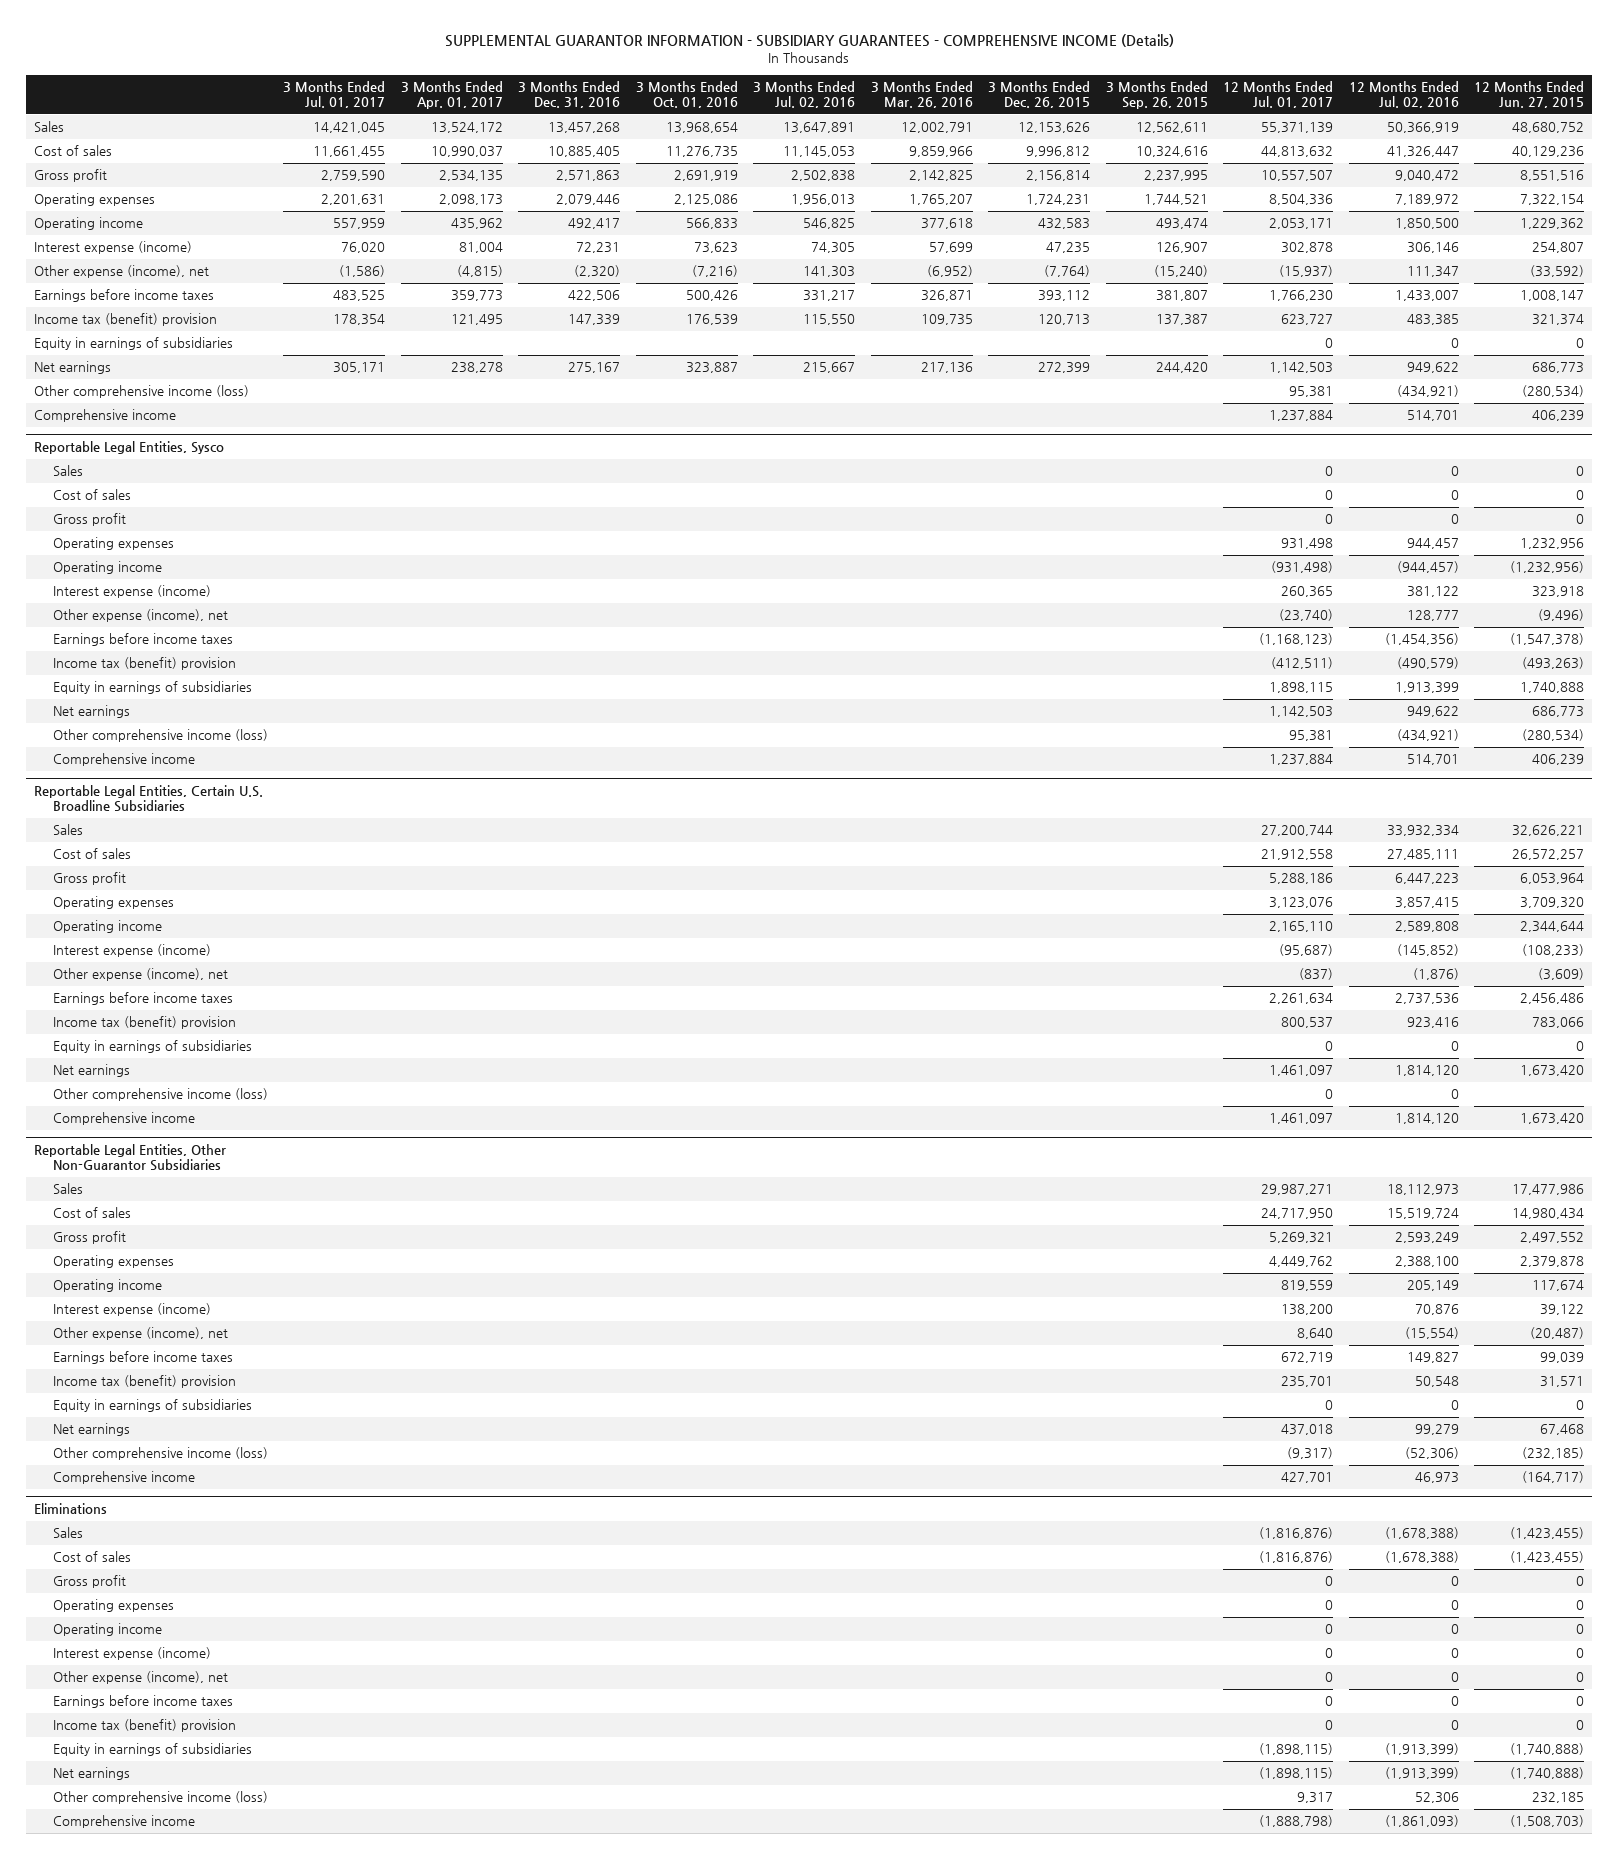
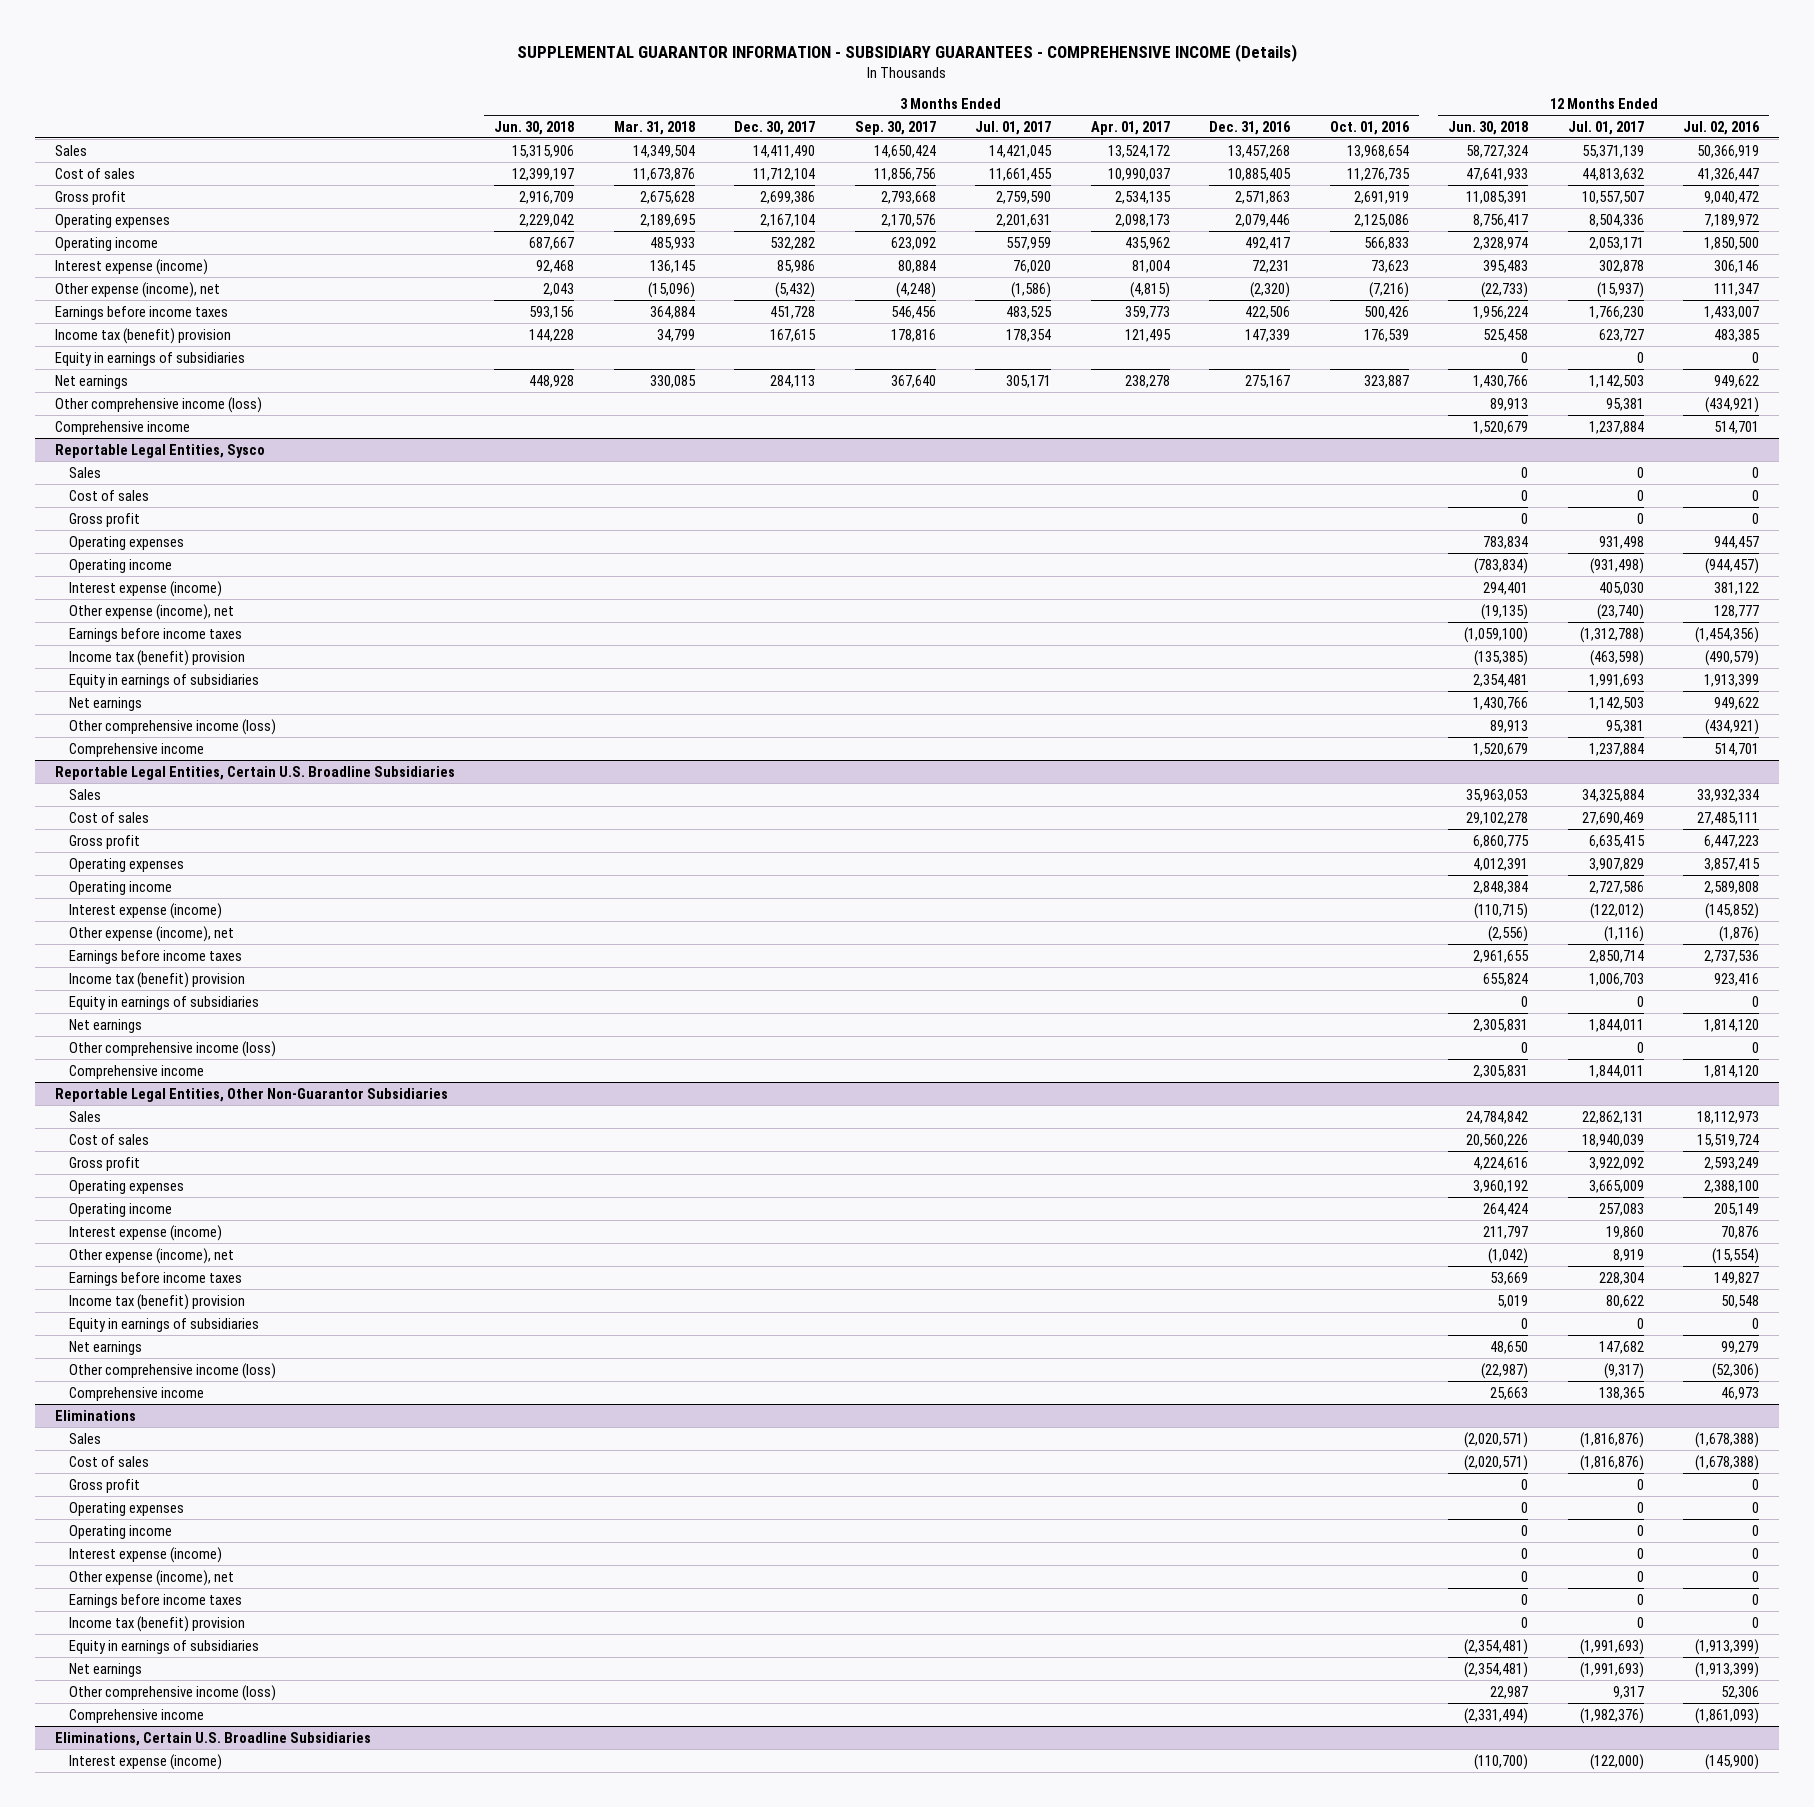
- | 3 Months Ended Jul. 01, 2017 | 3 Months Ended Apr. 01, 2017 | 3 Months Ended Dec. 31, 2016 | 3 Months Ended Oct. 01, 2016 | 3 Months Ended Jul. 02, 2016 | 3 Months Ended Mar. 26, 2016 | 3 Months Ended Dec. 26, 2015 | 3 Months Ended Sep. 26, 2015 | 12 Months Ended Jul. 01, 2017 | 12 Months Ended Jul. 02, 2016 | 12 Months Ended Jun. 27, 2015
+ | 3 Months Ended Jun. 30, 2018 | 3 Months Ended Mar. 31, 2018 | 3 Months Ended Dec. 30, 2017 | 3 Months Ended Sep. 30, 2017 | 3 Months Ended Jul. 01, 2017 | 3 Months Ended Apr. 01, 2017 | 3 Months Ended Dec. 31, 2016 | 3 Months Ended Oct. 01, 2016 | 12 Months Ended Jun. 30, 2018 | 12 Months Ended Jul. 01, 2017 | 12 Months Ended Jul. 02, 2016
@ Reportable Legal Entities, Sysco
- Interest expense (income) | | | | | | | | | 260,365 | 381,122 | 323,918
+ Interest expense (income) | | | | | | | | | 294,401 | 405,030 | 381,122
- Earnings before income taxes | | | | | | | | | (1,168,123) | (1,454,356) | (1,547,378)
- Income tax (benefit) provision | | | | | | | | | (412,511) | (490,579) | (493,263)
- Equity in earnings of subsidiaries | | | | | | | | | 1,898,115 | 1,913,399 | 1,740,888
+ Earnings before income taxes | | | | | | | | | (1,059,100) | (1,312,788) | (1,454,356)
+ Income tax (benefit) provision | | | | | | | | | (135,385) | (463,598) | (490,579)
+ Equity in earnings of subsidiaries | | | | | | | | | 2,354,481 | 1,991,693 | 1,913,399
@ Reportable Legal Entities, Certain U.S. Broadline Subsidiaries
- Sales | | | | | | | | | 27,200,744 | 33,932,334 | 32,626,221
- Cost of sales | | | | | | | | | 21,912,558 | 27,485,111 | 26,572,257
- Gross profit | | | | | | | | | 5,288,186 | 6,447,223 | 6,053,964
- Operating expenses | | | | | | | | | 3,123,076 | 3,857,415 | 3,709,320
- Operating income | | | | | | | | | 2,165,110 | 2,589,808 | 2,344,644
- Interest expense (income) | | | | | | | | | (95,687) | (145,852) | (108,233)
- Other expense (income), net | | | | | | | | | (837) | (1,876) | (3,609)
- Earnings before income taxes | | | | | | | | | 2,261,634 | 2,737,536 | 2,456,486
- Income tax (benefit) provision | | | | | | | | | 800,537 | 923,416 | 783,066
+ Sales | | | | | | | | | 35,963,053 | 34,325,884 | 33,932,334
+ Cost of sales | | | | | | | | | 29,102,278 | 27,690,469 | 27,485,111
+ Gross profit | | | | | | | | | 6,860,775 | 6,635,415 | 6,447,223
+ Operating expenses | | | | | | | | | 4,012,391 | 3,907,829 | 3,857,415
+ Operating income | | | | | | | | | 2,848,384 | 2,727,586 | 2,589,808
+ Interest expense (income) | | | | | | | | | (110,715) | (122,012) | (145,852)
+ Other expense (income), net | | | | | | | | | (2,556) | (1,116) | (1,876)
+ Earnings before income taxes | | | | | | | | | 2,961,655 | 2,850,714 | 2,737,536
+ Income tax (benefit) provision | | | | | | | | | 655,824 | 1,006,703 | 923,416
- Net earnings | | | | | | | | | 1,461,097 | 1,814,120 | 1,673,420
+ Net earnings | | | | | | | | | 2,305,831 | 1,844,011 | 1,814,120
- Comprehensive income | | | | | | | | | 1,461,097 | 1,814,120 | 1,673,420
+ Comprehensive income | | | | | | | | | 2,305,831 | 1,844,011 | 1,814,120
@ Reportable Legal Entities, Other Non-Guarantor Subsidiaries
- Sales | | | | | | | | | 29,987,271 | 18,112,973 | 17,477,986
- Cost of sales | | | | | | | | | 24,717,950 | 15,519,724 | 14,980,434
- Gross profit | | | | | | | | | 5,269,321 | 2,593,249 | 2,497,552
- Operating expenses | | | | | | | | | 4,449,762 | 2,388,100 | 2,379,878
- Operating income | | | | | | | | | 819,559 | 205,149 | 117,674
- Interest expense (income) | | | | | | | | | 138,200 | 70,876 | 39,122
- Other expense (income), net | | | | | | | | | 8,640 | (15,554) | (20,487)
- Earnings before income taxes | | | | | | | | | 672,719 | 149,827 | 99,039
- Income tax (benefit) provision | | | | | | | | | 235,701 | 50,548 | 31,571
+ Sales | | | | | | | | | 24,784,842 | 22,862,131 | 18,112,973
+ Cost of sales | | | | | | | | | 20,560,226 | 18,940,039 | 15,519,724
+ Gross profit | | | | | | | | | 4,224,616 | 3,922,092 | 2,593,249
+ Operating expenses | | | | | | | | | 3,960,192 | 3,665,009 | 2,388,100
+ Operating income | | | | | | | | | 264,424 | 257,083 | 205,149
+ Interest expense (income) | | | | | | | | | 211,797 | 19,860 | 70,876
+ Other expense (income), net | | | | | | | | | (1,042) | 8,919 | (15,554)
+ Earnings before income taxes | | | | | | | | | 53,669 | 228,304 | 149,827
+ Income tax (benefit) provision | | | | | | | | | 5,019 | 80,622 | 50,548
- Net earnings | | | | | | | | | 437,018 | 99,279 | 67,468
+ Net earnings | | | | | | | | | 48,650 | 147,682 | 99,279
- Comprehensive income | | | | | | | | | 427,701 | 46,973 | (164,717)
+ Comprehensive income | | | | | | | | | 25,663 | 138,365 | 46,973
@ Eliminations
- Equity in earnings of subsidiaries | | | | | | | | | (1,898,115) | (1,913,399) | (1,740,888)
- Net earnings | | | | | | | | | (1,898,115) | (1,913,399) | (1,740,888)
+ Equity in earnings of subsidiaries | | | | | | | | | (2,354,481) | (1,991,693) | (1,913,399)
+ Net earnings | | | | | | | | | (2,354,481) | (1,991,693) | (1,913,399)
- Comprehensive income | | | | | | | | | (1,888,798) | (1,861,093) | (1,508,703)
+ Comprehensive income | | | | | | | | | (2,331,494) | (1,982,376) | (1,861,093)
+ Eliminations, Certain U.S. Broadline Subsidiaries
+ Interest expense (income) | | | | | | | | | (110,700) | (122,000) | (145,900)

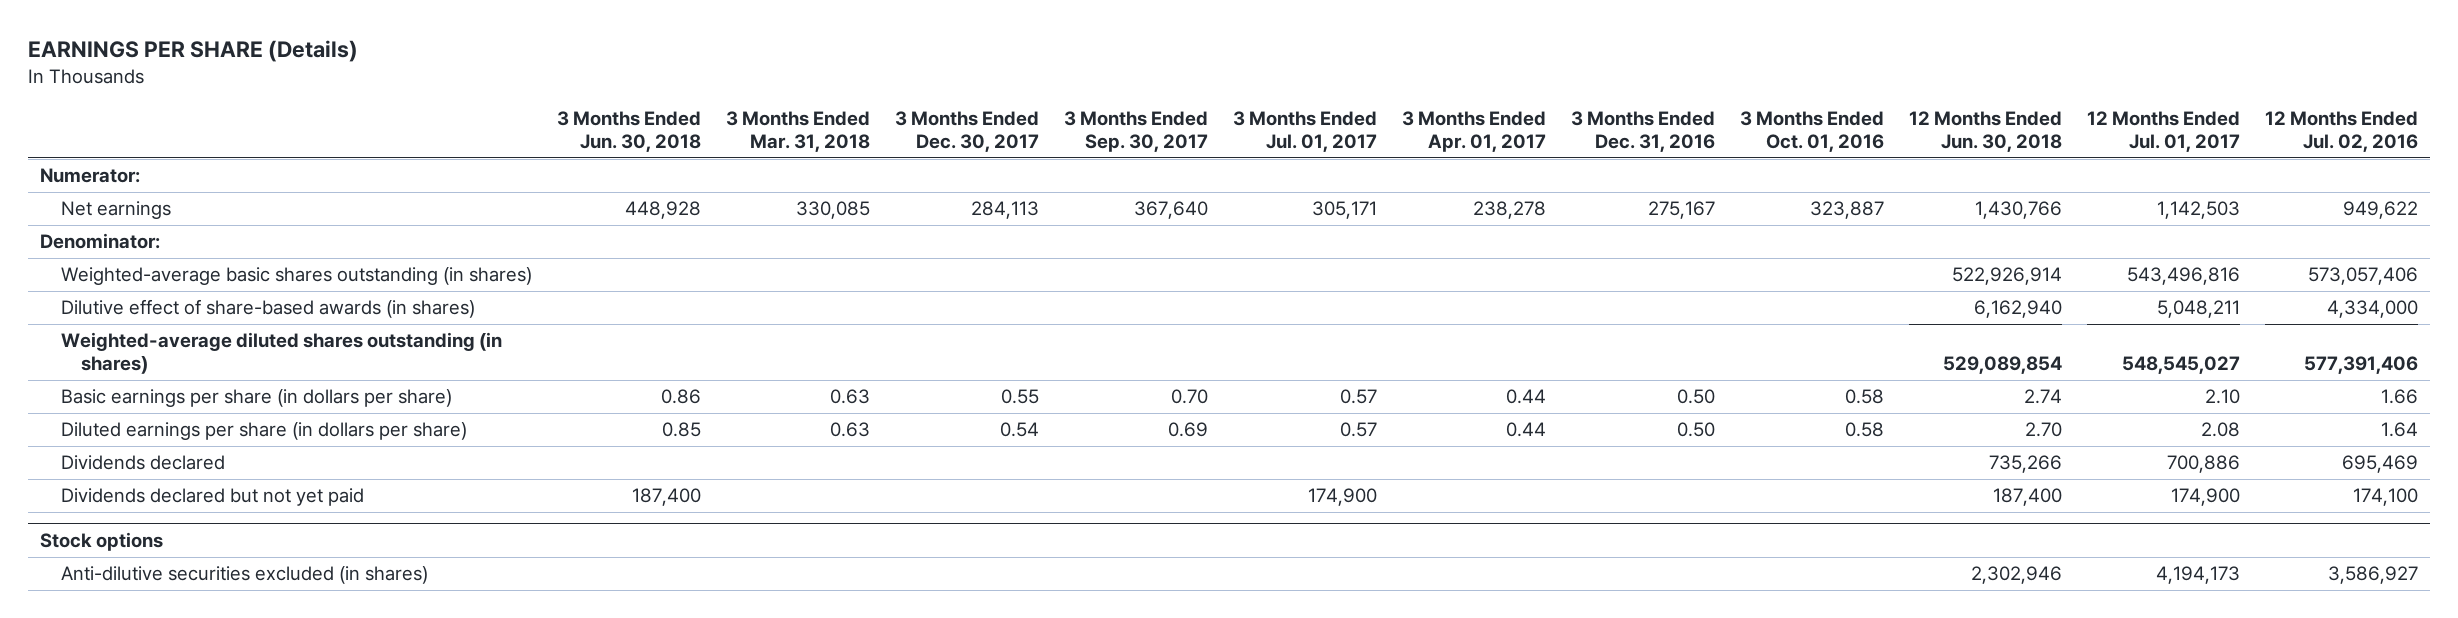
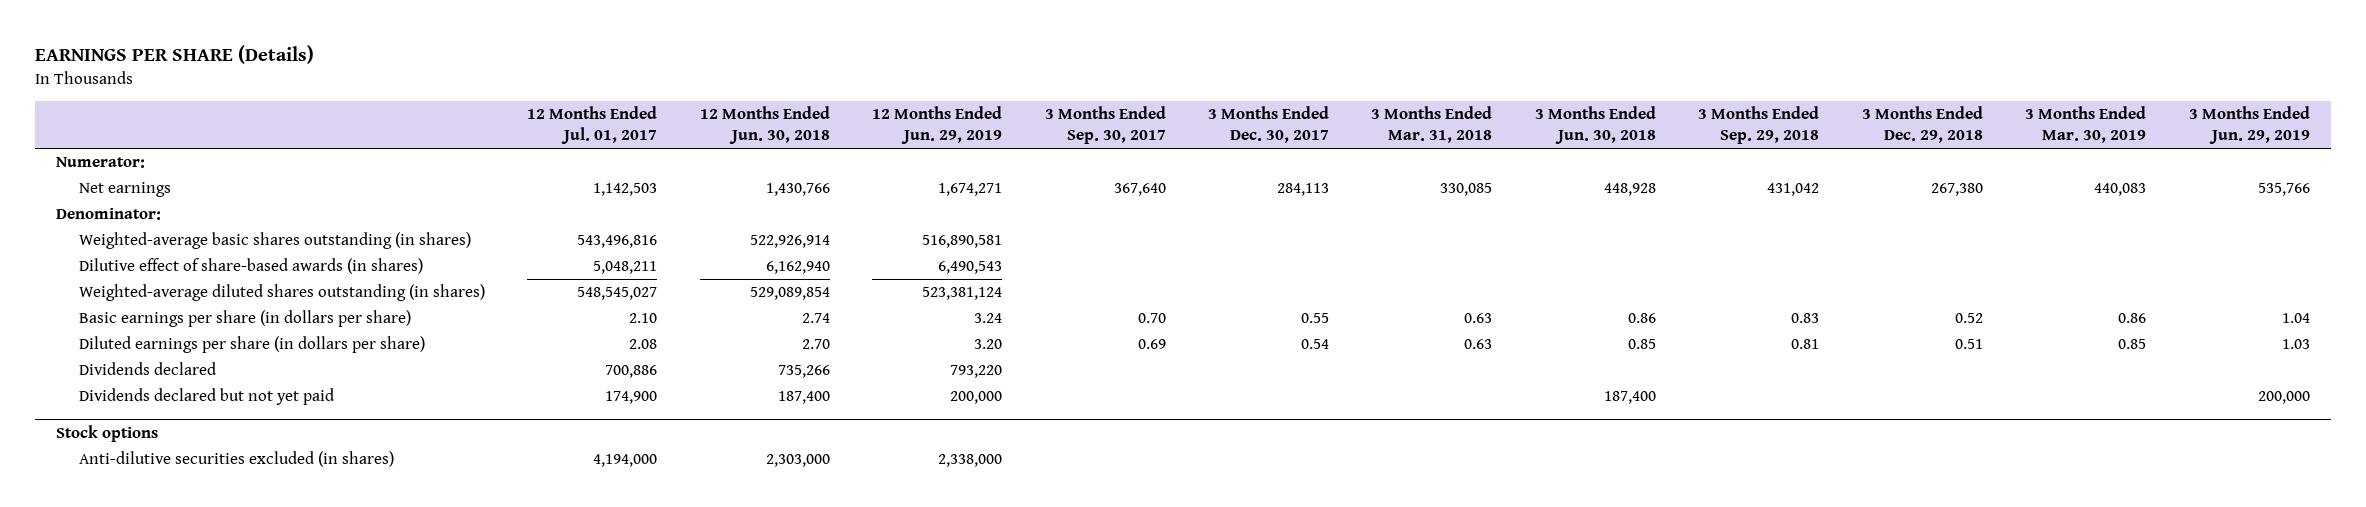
- | 3 Months Ended Jun. 30, 2018 | 3 Months Ended Mar. 31, 2018 | 3 Months Ended Dec. 30, 2017 | 3 Months Ended Sep. 30, 2017 | 3 Months Ended Jul. 01, 2017 | 3 Months Ended Apr. 01, 2017 | 3 Months Ended Dec. 31, 2016 | 3 Months Ended Oct. 01, 2016 | 12 Months Ended Jun. 30, 2018 | 12 Months Ended Jul. 01, 2017 | 12 Months Ended Jul. 02, 2016
+ | 12 Months Ended Jul. 01, 2017 | 12 Months Ended Jun. 30, 2018 | 12 Months Ended Jun. 29, 2019 | 3 Months Ended Sep. 30, 2017 | 3 Months Ended Dec. 30, 2017 | 3 Months Ended Mar. 31, 2018 | 3 Months Ended Jun. 30, 2018 | 3 Months Ended Sep. 29, 2018 | 3 Months Ended Dec. 29, 2018 | 3 Months Ended Mar. 30, 2019 | 3 Months Ended Jun. 29, 2019
@ Stock options
- Anti-dilutive securities excluded (in shares) | | | | | | | | | 2,302,946 | 4,194,173 | 3,586,927
+ Anti-dilutive securities excluded (in shares) | 4,194,000 | 2,303,000 | 2,338,000 | | | | | | | |

